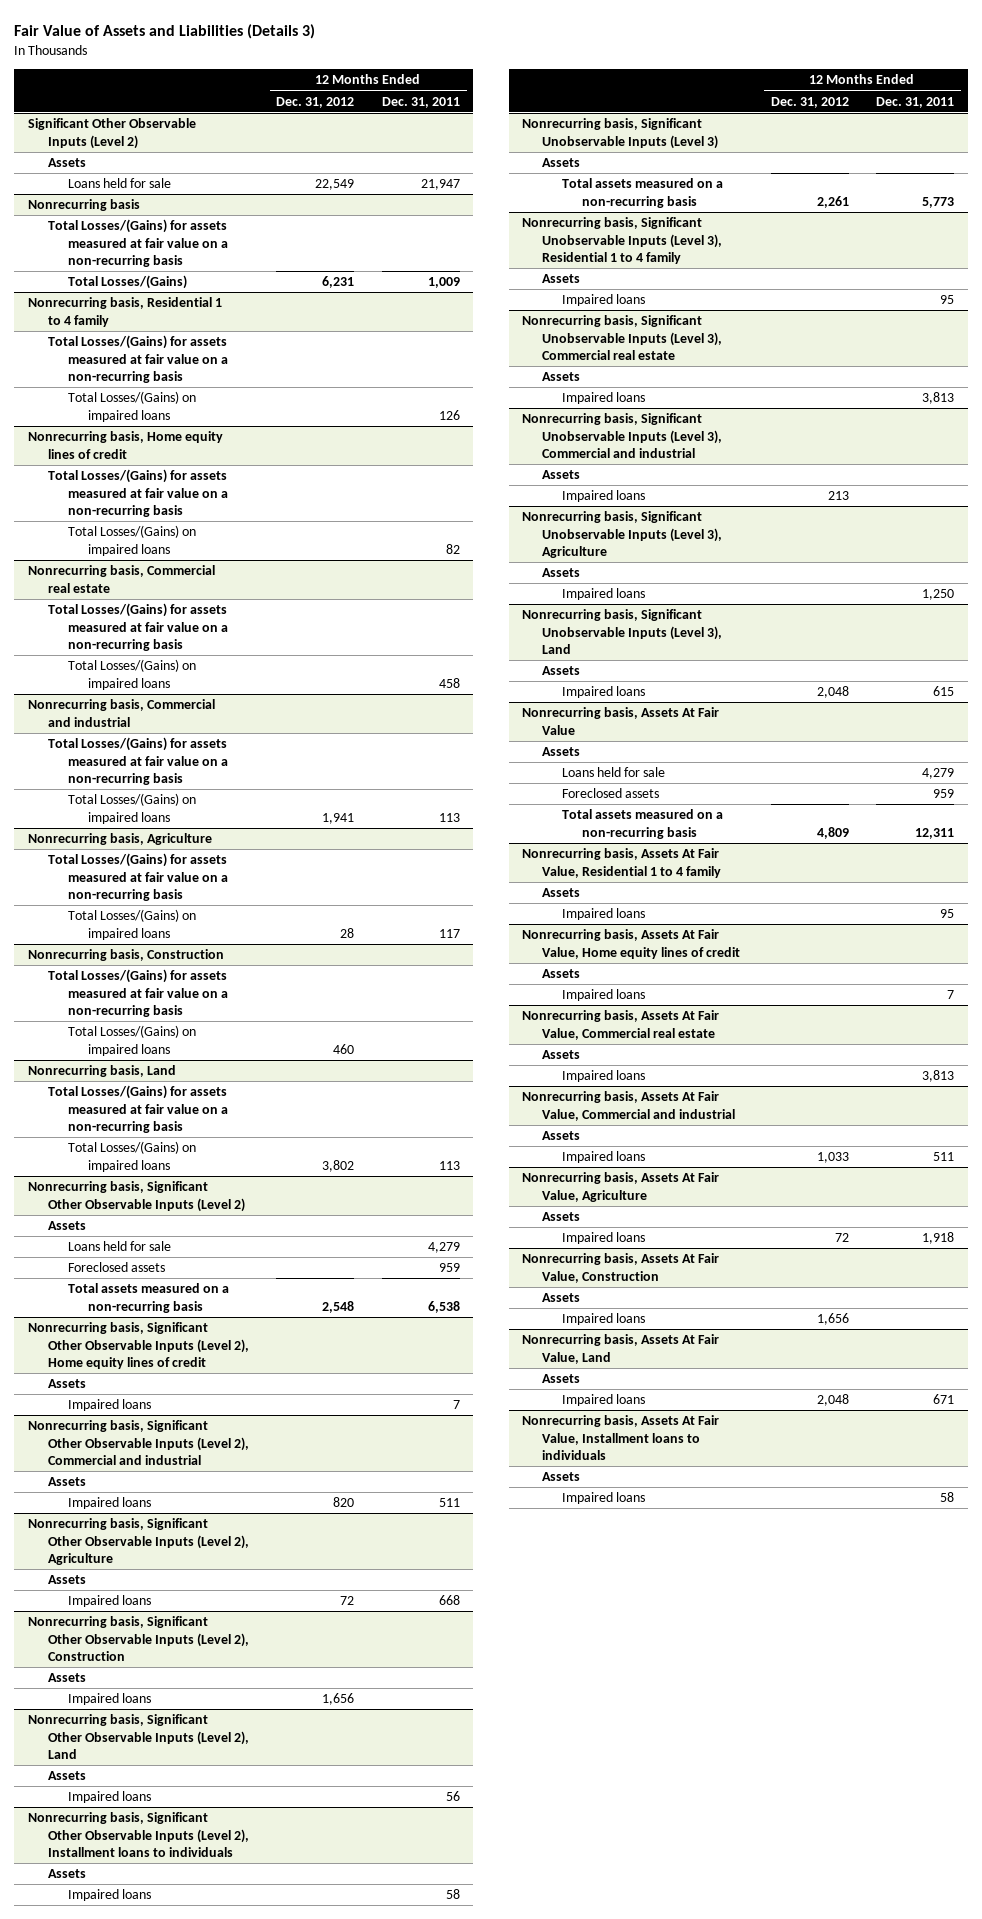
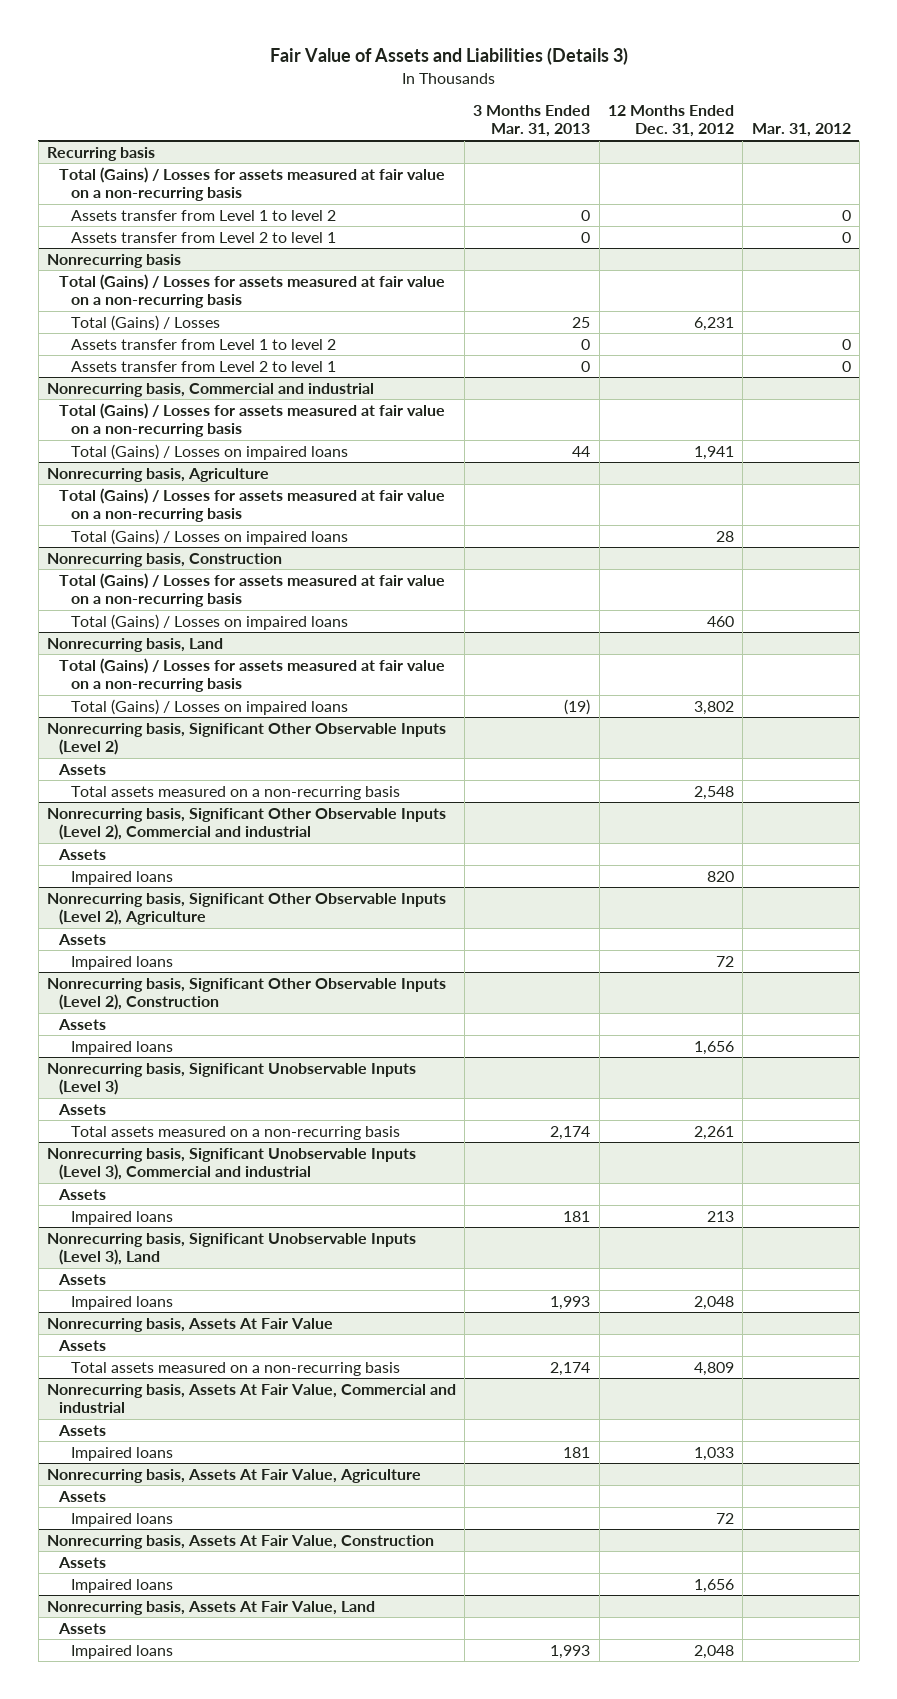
- | 12 Months Ended Dec. 31, 2012 | 12 Months Ended Dec. 31, 2011
+ | 3 Months Ended Mar. 31, 2013 | 12 Months Ended Dec. 31, 2012 | Mar. 31, 2012
- Significant Other Observable Inputs (Level 2)
- Assets
- Loans held for sale | 22,549 | 21,947
+ Recurring basis
+ Total (Gains) / Losses for assets measured at fair value on a non-recurring basis
+ Assets transfer from Level 1 to level 2 | 0 | | 0
+ Assets transfer from Level 2 to level 1 | 0 | | 0
@ Nonrecurring basis
- Total Losses/(Gains) for assets measured at fair value on a non-recurring basis
- Total Losses/(Gains) | 6,231 | 1,009
- Nonrecurring basis, Residential 1 to 4 family
- Total Losses/(Gains) for assets measured at fair value on a non-recurring basis
- Total Losses/(Gains) on impaired loans | | 126
- Nonrecurring basis, Home equity lines of credit
- Total Losses/(Gains) for assets measured at fair value on a non-recurring basis
- Total Losses/(Gains) on impaired loans | | 82
- Nonrecurring basis, Commercial real estate
- Total Losses/(Gains) for assets measured at fair value on a non-recurring basis
- Total Losses/(Gains) on impaired loans | | 458
@ Nonrecurring basis
+ Total (Gains) / Losses for assets measured at fair value on a non-recurring basis
+ Total (Gains) / Losses | 25 | 6,231 |
+ Assets transfer from Level 1 to level 2 | 0 | | 0
+ Assets transfer from Level 2 to level 1 | 0 | | 0
@ Nonrecurring basis, Commercial and industrial
- Total Losses/(Gains) for assets measured at fair value on a non-recurring basis
- Total Losses/(Gains) on impaired loans | 1,941 | 113
+ Total (Gains) / Losses for assets measured at fair value on a non-recurring basis
+ Total (Gains) / Losses on impaired loans | 44 | 1,941 |
@ Nonrecurring basis, Agriculture
- Total Losses/(Gains) for assets measured at fair value on a non-recurring basis
- Total Losses/(Gains) on impaired loans | 28 | 117
+ Total (Gains) / Losses for assets measured at fair value on a non-recurring basis
+ Total (Gains) / Losses on impaired loans | | 28 |
@ Nonrecurring basis, Construction
- Total Losses/(Gains) for assets measured at fair value on a non-recurring basis
- Total Losses/(Gains) on impaired loans | 460 |
+ Total (Gains) / Losses for assets measured at fair value on a non-recurring basis
+ Total (Gains) / Losses on impaired loans | | 460 |
@ Nonrecurring basis, Land
- Total Losses/(Gains) for assets measured at fair value on a non-recurring basis
- Total Losses/(Gains) on impaired loans | 3,802 | 113
+ Total (Gains) / Losses for assets measured at fair value on a non-recurring basis
+ Total (Gains) / Losses on impaired loans | (19) | 3,802 |
@ Nonrecurring basis, Significant Other Observable Inputs (Level 2)
- Loans held for sale | | 4,279
- Foreclosed assets | | 959
- Nonrecurring basis, Significant Other Observable Inputs (Level 2), Home equity lines of credit
- Assets
- Impaired loans | | 7
- Nonrecurring basis, Significant Other Observable Inputs (Level 2), Land
- Assets
- Impaired loans | | 56
- Nonrecurring basis, Significant Other Observable Inputs (Level 2), Installment loans to individuals
- Assets
- Impaired loans | | 58
- Nonrecurring basis, Significant Unobservable Inputs (Level 3), Residential 1 to 4 family
- Assets
- Impaired loans | | 95
- Nonrecurring basis, Significant Unobservable Inputs (Level 3), Commercial real estate
- Assets
- Impaired loans | | 3,813
- Nonrecurring basis, Significant Unobservable Inputs (Level 3), Agriculture
- Assets
- Impaired loans | | 1,250
@ Nonrecurring basis, Assets At Fair Value
- Loans held for sale | | 4,279
- Foreclosed assets | | 959
- Nonrecurring basis, Assets At Fair Value, Residential 1 to 4 family
- Assets
- Impaired loans | | 95
- Nonrecurring basis, Assets At Fair Value, Home equity lines of credit
- Assets
- Impaired loans | | 7
- Nonrecurring basis, Assets At Fair Value, Commercial real estate
- Assets
- Impaired loans | | 3,813
- Nonrecurring basis, Assets At Fair Value, Installment loans to individuals
- Assets
- Impaired loans | | 58

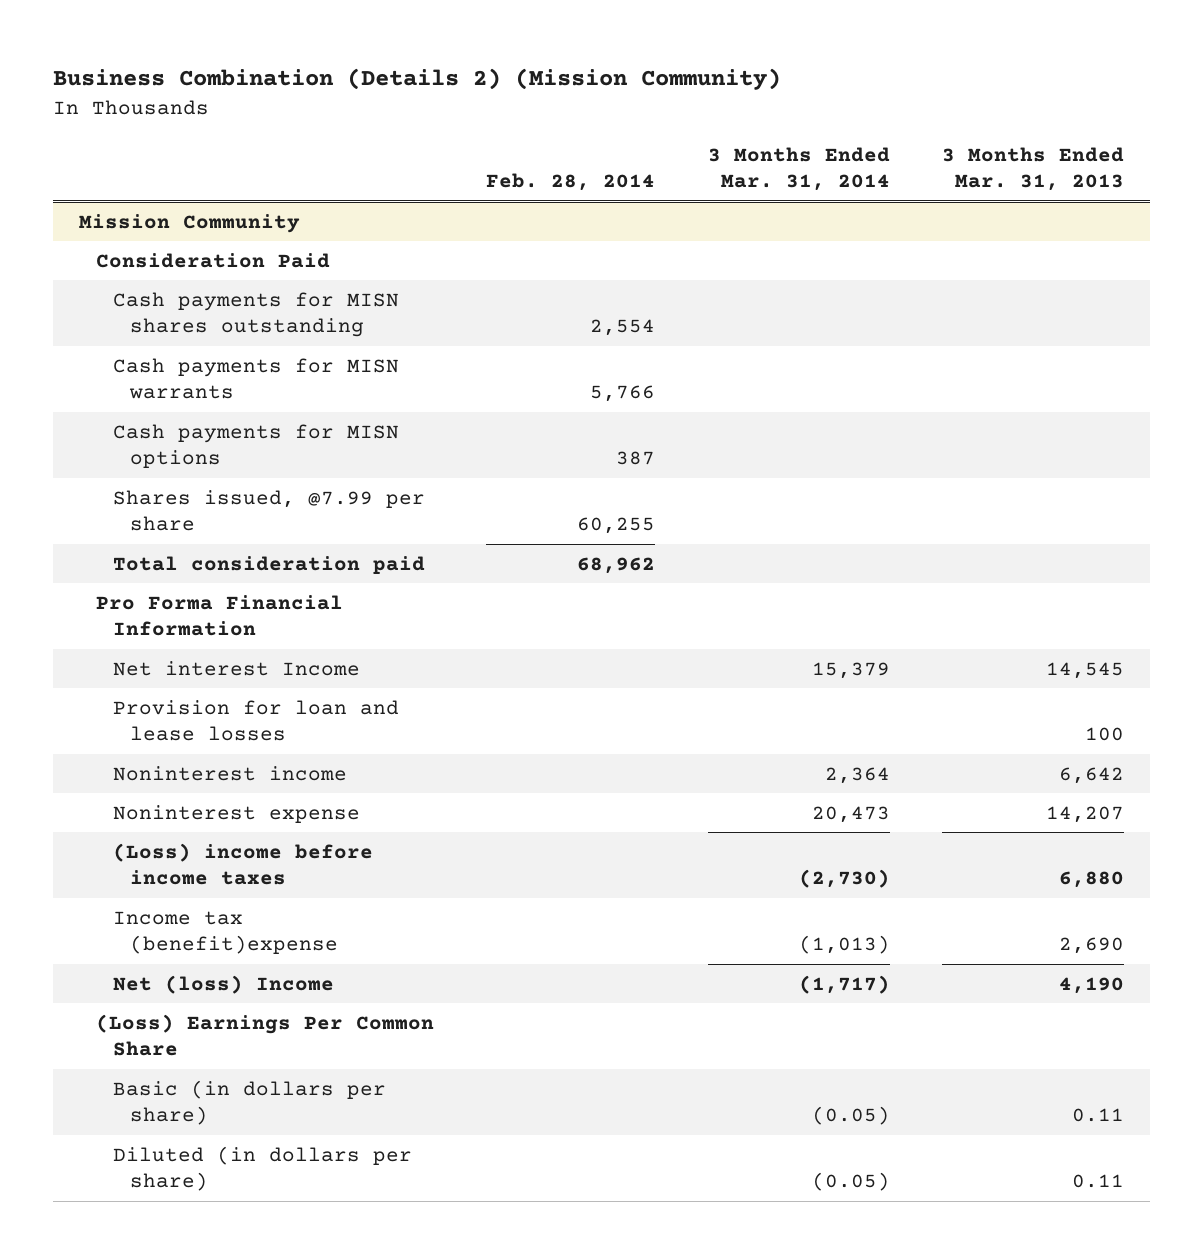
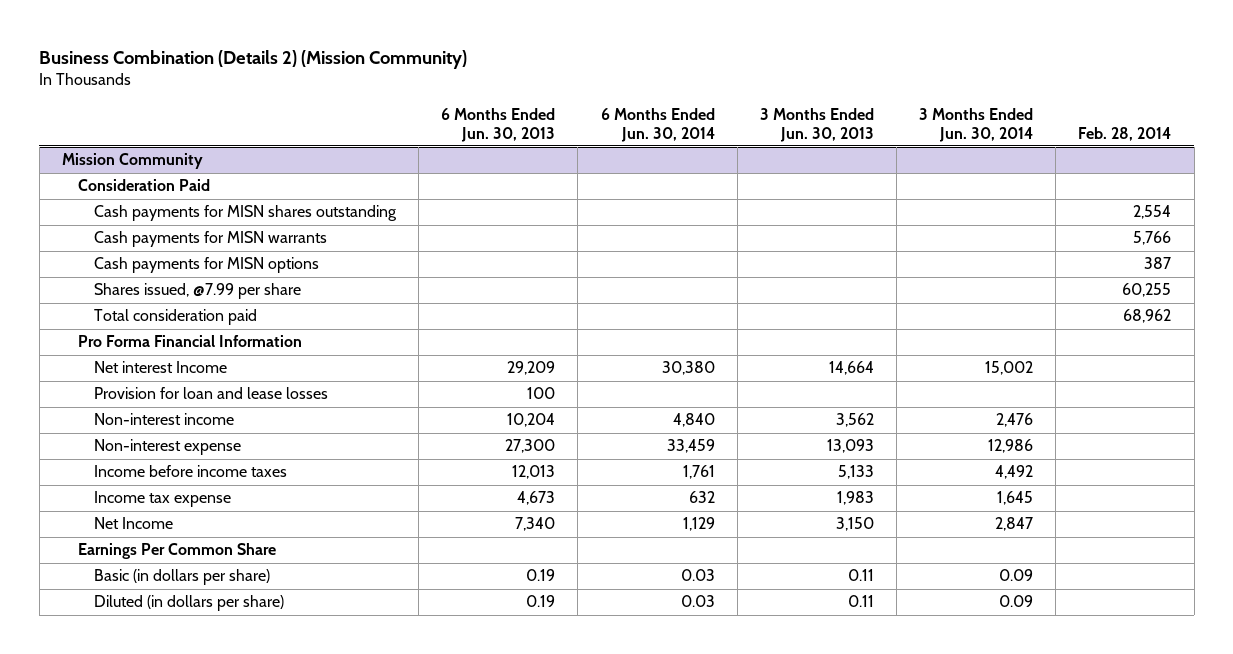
- | Feb. 28, 2014 | 3 Months Ended Mar. 31, 2014 | 3 Months Ended Mar. 31, 2013
+ | 6 Months Ended Jun. 30, 2013 | 6 Months Ended Jun. 30, 2014 | 3 Months Ended Jun. 30, 2013 | 3 Months Ended Jun. 30, 2014 | Feb. 28, 2014
@ Mission Community
- Noninterest income | | 2,364 | 6,642
- Noninterest expense | | 20,473 | 14,207
- (Loss) income before income taxes | | (2,730) | 6,880
- Income tax (benefit)expense | | (1,013) | 2,690
- Net (loss) Income | | (1,717) | 4,190
- (Loss) Earnings Per Common Share
+ Non-interest income | 10,204 | 4,840 | 3,562 | 2,476 |
+ Non-interest expense | 27,300 | 33,459 | 13,093 | 12,986 |
+ Income before income taxes | 12,013 | 1,761 | 5,133 | 4,492 |
+ Income tax expense | 4,673 | 632 | 1,983 | 1,645 |
+ Net Income | 7,340 | 1,129 | 3,150 | 2,847 |
+ Earnings Per Common Share

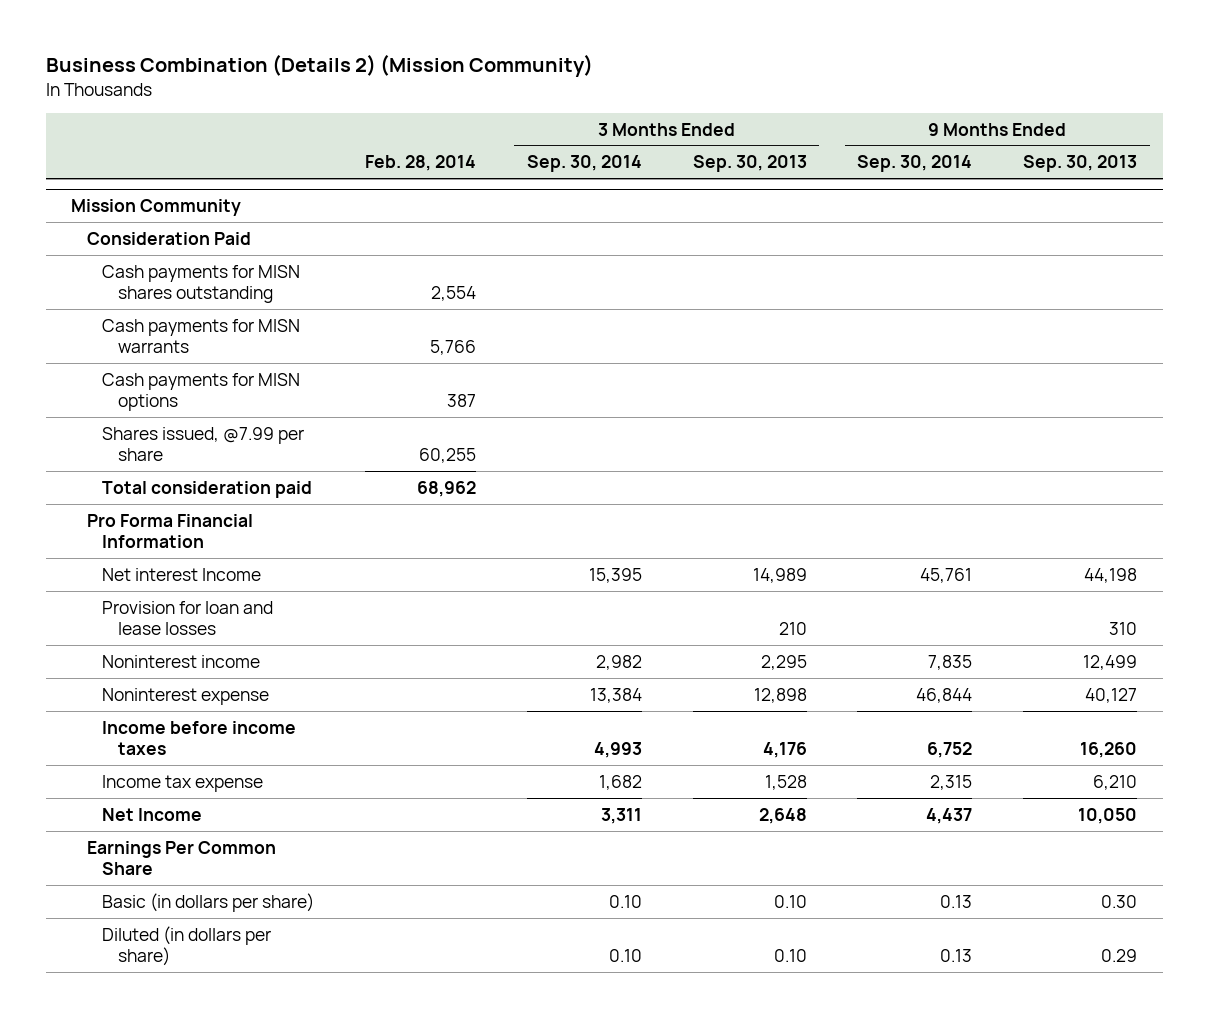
- | 6 Months Ended Jun. 30, 2013 | 6 Months Ended Jun. 30, 2014 | 3 Months Ended Jun. 30, 2013 | 3 Months Ended Jun. 30, 2014 | Feb. 28, 2014
+ | Feb. 28, 2014 | 3 Months Ended Sep. 30, 2014 | 3 Months Ended Sep. 30, 2013 | 9 Months Ended Sep. 30, 2014 | 9 Months Ended Sep. 30, 2013
@ Mission Community
- Non-interest income | 10,204 | 4,840 | 3,562 | 2,476 |
- Non-interest expense | 27,300 | 33,459 | 13,093 | 12,986 |
+ Noninterest income | | 2,982 | 2,295 | 7,835 | 12,499
+ Noninterest expense | | 13,384 | 12,898 | 46,844 | 40,127

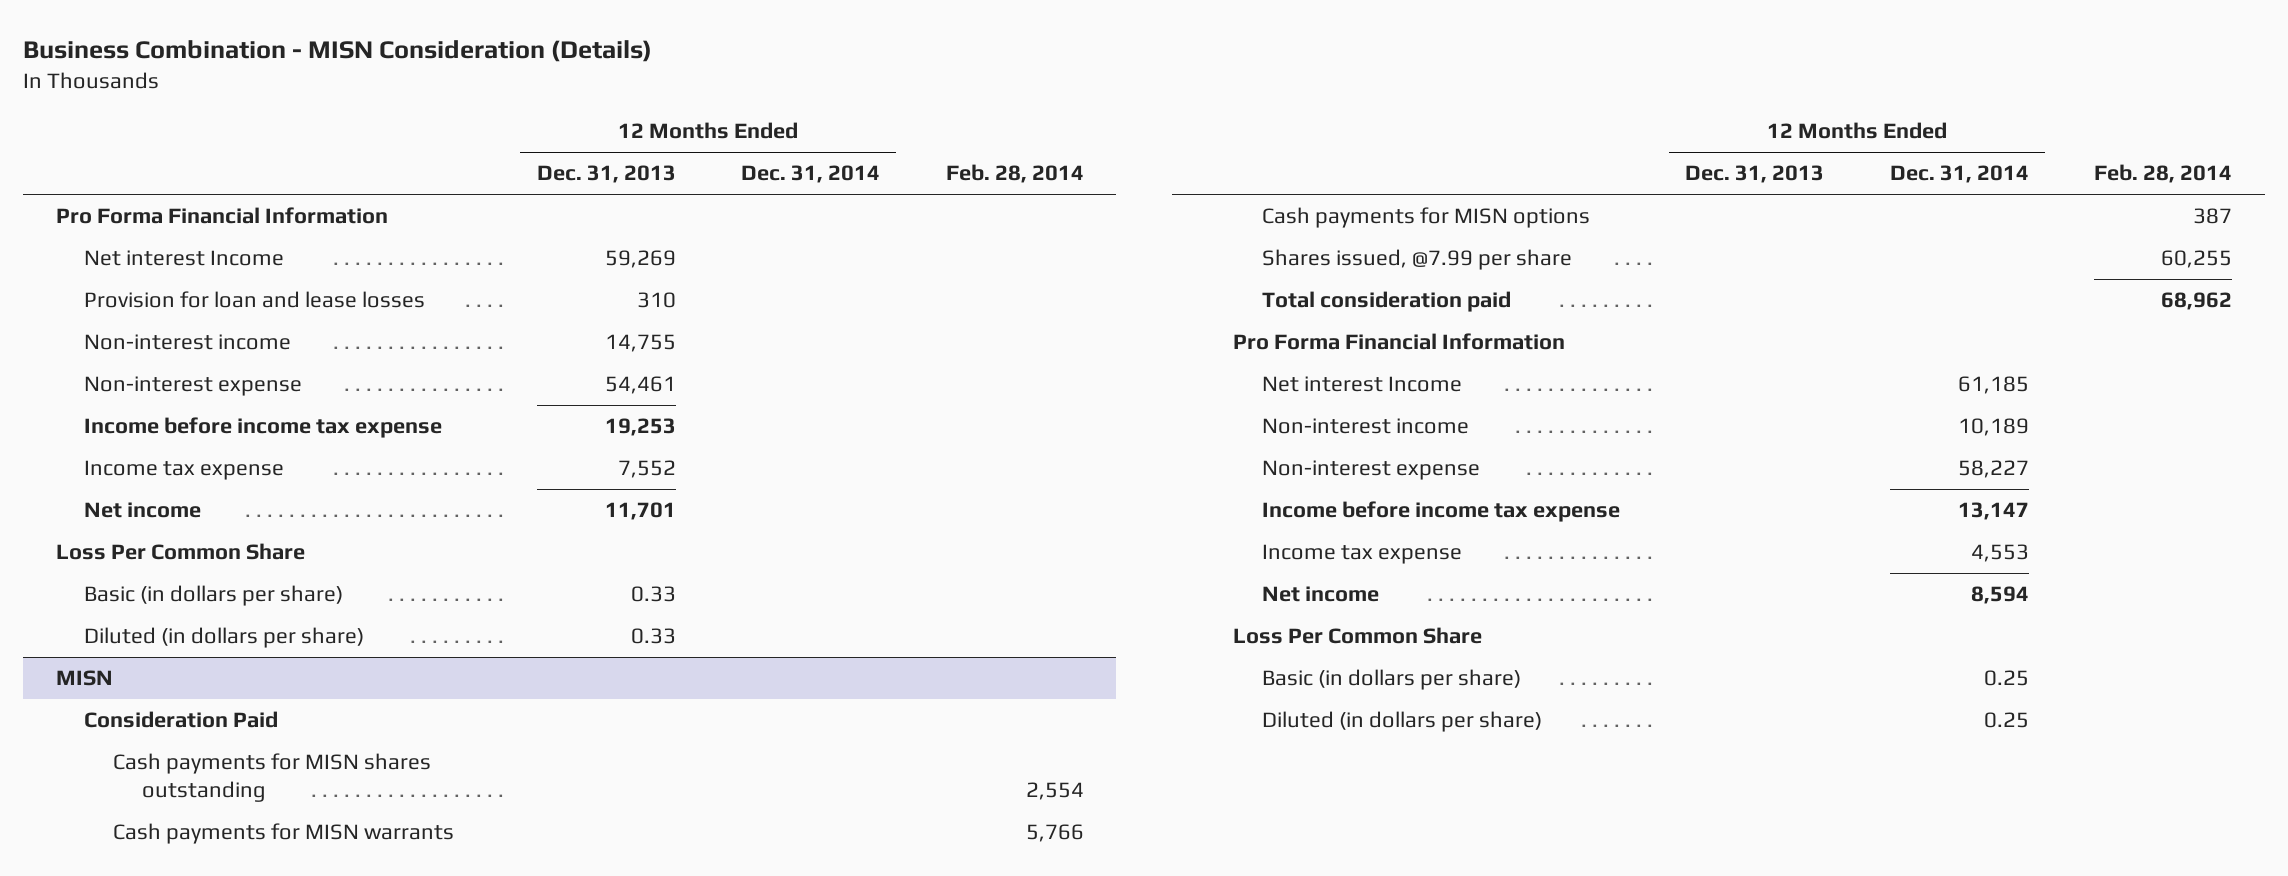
- Business Combination (Details 2) (Mission Community)
+ Business Combination - MISN Consideration (Details)
- | Feb. 28, 2014 | 3 Months Ended Sep. 30, 2014 | 3 Months Ended Sep. 30, 2013 | 9 Months Ended Sep. 30, 2014 | 9 Months Ended Sep. 30, 2013
+ | 12 Months Ended Dec. 31, 2013 | 12 Months Ended Dec. 31, 2014 | Feb. 28, 2014
- Mission Community
+ Pro Forma Financial Information
+ Net interest Income | 59,269 | |
+ Provision for loan and lease losses | 310 | |
+ Non-interest income | 14,755 | |
+ Non-interest expense | 54,461 | |
+ Income before income tax expense | 19,253 | |
+ Income tax expense | 7,552 | |
+ Net income | 11,701 | |
+ Loss Per Common Share
+ Basic (in dollars per share) | 0.33 | |
+ Diluted (in dollars per share) | 0.33 | |
+ MISN
- Provision for loan and lease losses | | | 210 | | 310
- Noninterest income | | 2,982 | 2,295 | 7,835 | 12,499
- Noninterest expense | | 13,384 | 12,898 | 46,844 | 40,127
- Income before income taxes | | 4,993 | 4,176 | 6,752 | 16,260
+ Non-interest income | | 10,189 |
+ Non-interest expense | | 58,227 |
+ Income before income tax expense | | 13,147 |
- Net Income | | 3,311 | 2,648 | 4,437 | 10,050
- Earnings Per Common Share
+ Net income | | 8,594 |
+ Loss Per Common Share

